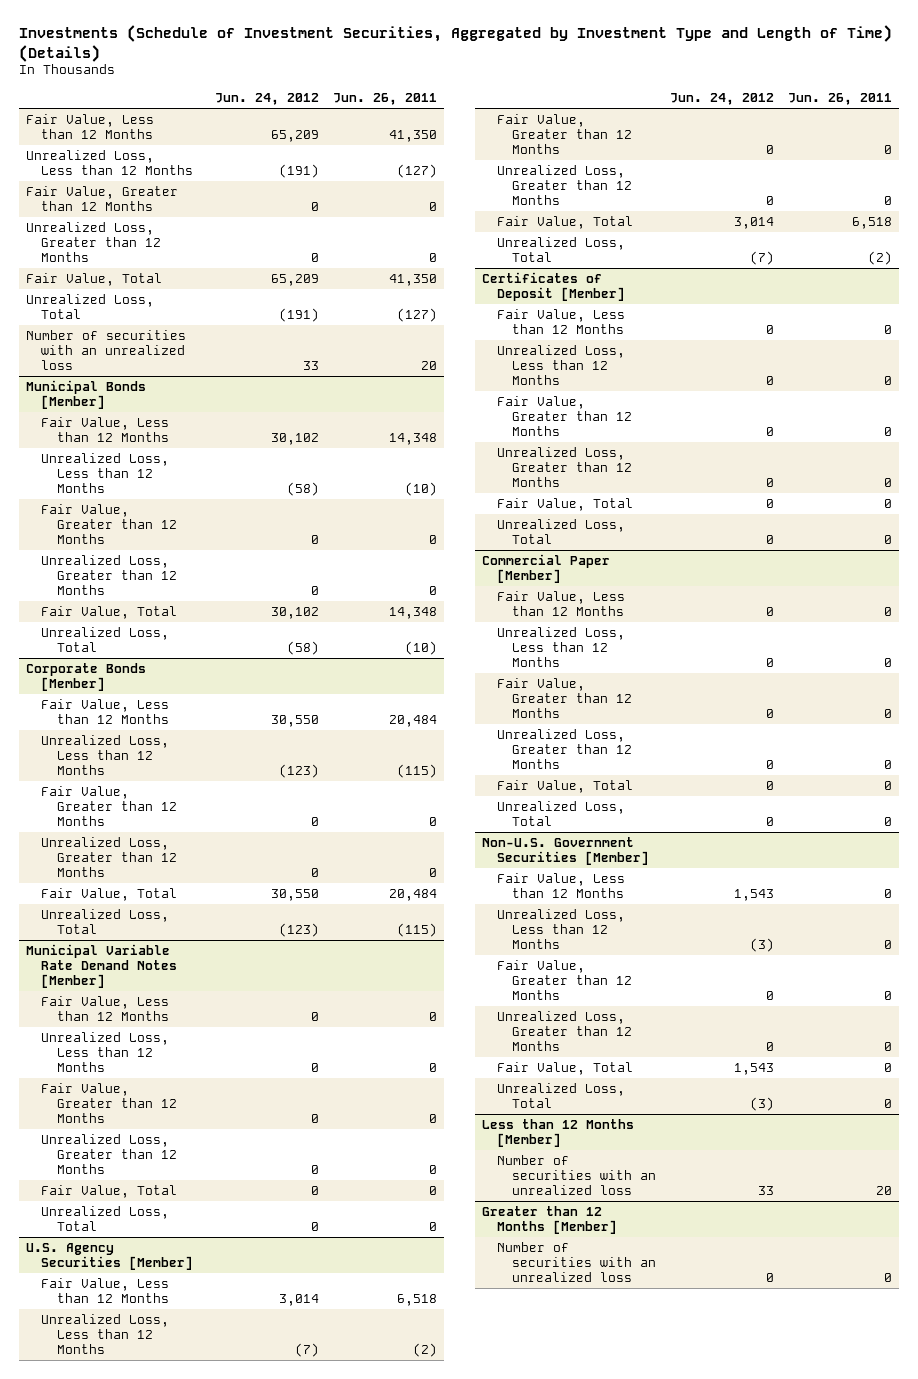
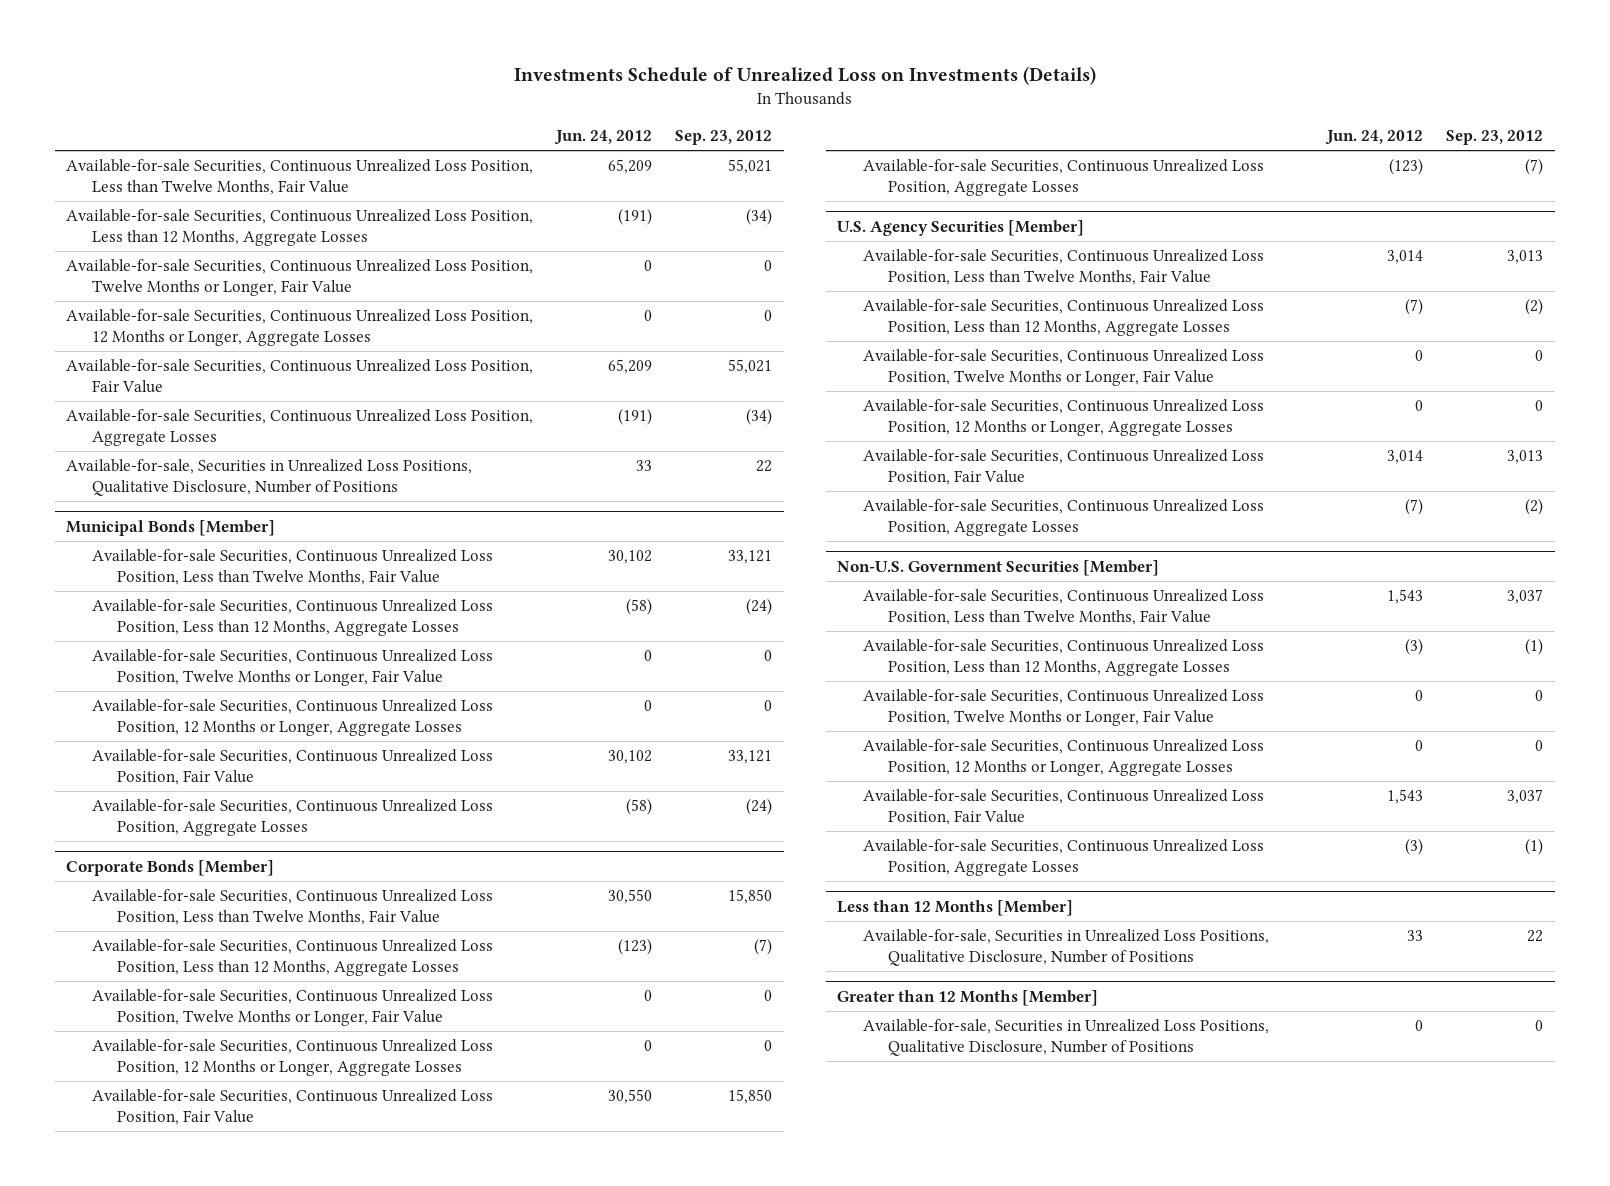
- Investments (Schedule of Investment Securities, Aggregated by Investment Type and Length of Time) (Details)
+ Investments Schedule of Unrealized Loss on Investments (Details)
- | Jun. 24, 2012 | Jun. 26, 2011
+ | Jun. 24, 2012 | Sep. 23, 2012
- Fair Value, Less than 12 Months | 65,209 | 41,350
- Unrealized Loss, Less than 12 Months | (191) | (127)
- Fair Value, Greater than 12 Months | 0 | 0
- Unrealized Loss, Greater than 12 Months | 0 | 0
- Fair Value, Total | 65,209 | 41,350
- Unrealized Loss, Total | (191) | (127)
- Number of securities with an unrealized loss | 33 | 20
+ Available-for-sale Securities, Continuous Unrealized Loss Position, Less than Twelve Months, Fair Value | 65,209 | 55,021
+ Available-for-sale Securities, Continuous Unrealized Loss Position, Less than 12 Months, Aggregate Losses | (191) | (34)
+ Available-for-sale Securities, Continuous Unrealized Loss Position, Twelve Months or Longer, Fair Value | 0 | 0
+ Available-for-sale Securities, Continuous Unrealized Loss Position, 12 Months or Longer, Aggregate Losses | 0 | 0
+ Available-for-sale Securities, Continuous Unrealized Loss Position, Fair Value | 65,209 | 55,021
+ Available-for-sale Securities, Continuous Unrealized Loss Position, Aggregate Losses | (191) | (34)
+ Available-for-sale, Securities in Unrealized Loss Positions, Qualitative Disclosure, Number of Positions | 33 | 22
@ Municipal Bonds [Member]
- Fair Value, Less than 12 Months | 30,102 | 14,348
- Unrealized Loss, Less than 12 Months | (58) | (10)
- Fair Value, Greater than 12 Months | 0 | 0
- Unrealized Loss, Greater than 12 Months | 0 | 0
- Fair Value, Total | 30,102 | 14,348
- Unrealized Loss, Total | (58) | (10)
+ Available-for-sale Securities, Continuous Unrealized Loss Position, Less than Twelve Months, Fair Value | 30,102 | 33,121
+ Available-for-sale Securities, Continuous Unrealized Loss Position, Less than 12 Months, Aggregate Losses | (58) | (24)
+ Available-for-sale Securities, Continuous Unrealized Loss Position, Twelve Months or Longer, Fair Value | 0 | 0
+ Available-for-sale Securities, Continuous Unrealized Loss Position, 12 Months or Longer, Aggregate Losses | 0 | 0
+ Available-for-sale Securities, Continuous Unrealized Loss Position, Fair Value | 30,102 | 33,121
+ Available-for-sale Securities, Continuous Unrealized Loss Position, Aggregate Losses | (58) | (24)
@ Corporate Bonds [Member]
- Fair Value, Less than 12 Months | 30,550 | 20,484
- Unrealized Loss, Less than 12 Months | (123) | (115)
- Fair Value, Greater than 12 Months | 0 | 0
- Unrealized Loss, Greater than 12 Months | 0 | 0
- Fair Value, Total | 30,550 | 20,484
- Unrealized Loss, Total | (123) | (115)
- Municipal Variable Rate Demand Notes [Member]
- Fair Value, Less than 12 Months | 0 | 0
- Unrealized Loss, Less than 12 Months | 0 | 0
- Fair Value, Greater than 12 Months | 0 | 0
- Unrealized Loss, Greater than 12 Months | 0 | 0
- Fair Value, Total | 0 | 0
- Unrealized Loss, Total | 0 | 0
@ Corporate Bonds [Member]
+ Available-for-sale Securities, Continuous Unrealized Loss Position, Less than Twelve Months, Fair Value | 30,550 | 15,850
+ Available-for-sale Securities, Continuous Unrealized Loss Position, Less than 12 Months, Aggregate Losses | (123) | (7)
+ Available-for-sale Securities, Continuous Unrealized Loss Position, Twelve Months or Longer, Fair Value | 0 | 0
+ Available-for-sale Securities, Continuous Unrealized Loss Position, 12 Months or Longer, Aggregate Losses | 0 | 0
+ Available-for-sale Securities, Continuous Unrealized Loss Position, Fair Value | 30,550 | 15,850
+ Available-for-sale Securities, Continuous Unrealized Loss Position, Aggregate Losses | (123) | (7)
@ U.S. Agency Securities [Member]
- Fair Value, Less than 12 Months | 3,014 | 6,518
- Unrealized Loss, Less than 12 Months | (7) | (2)
- Fair Value, Greater than 12 Months | 0 | 0
- Unrealized Loss, Greater than 12 Months | 0 | 0
- Fair Value, Total | 3,014 | 6,518
- Unrealized Loss, Total | (7) | (2)
- Certificates of Deposit [Member]
- Fair Value, Less than 12 Months | 0 | 0
- Unrealized Loss, Less than 12 Months | 0 | 0
- Fair Value, Greater than 12 Months | 0 | 0
- Unrealized Loss, Greater than 12 Months | 0 | 0
- Fair Value, Total | 0 | 0
- Unrealized Loss, Total | 0 | 0
- Commercial Paper [Member]
- Fair Value, Less than 12 Months | 0 | 0
- Unrealized Loss, Less than 12 Months | 0 | 0
- Fair Value, Greater than 12 Months | 0 | 0
- Unrealized Loss, Greater than 12 Months | 0 | 0
- Fair Value, Total | 0 | 0
- Unrealized Loss, Total | 0 | 0
@ U.S. Agency Securities [Member]
+ Available-for-sale Securities, Continuous Unrealized Loss Position, Less than Twelve Months, Fair Value | 3,014 | 3,013
+ Available-for-sale Securities, Continuous Unrealized Loss Position, Less than 12 Months, Aggregate Losses | (7) | (2)
+ Available-for-sale Securities, Continuous Unrealized Loss Position, Twelve Months or Longer, Fair Value | 0 | 0
+ Available-for-sale Securities, Continuous Unrealized Loss Position, 12 Months or Longer, Aggregate Losses | 0 | 0
+ Available-for-sale Securities, Continuous Unrealized Loss Position, Fair Value | 3,014 | 3,013
+ Available-for-sale Securities, Continuous Unrealized Loss Position, Aggregate Losses | (7) | (2)
@ Non-U.S. Government Securities [Member]
- Fair Value, Less than 12 Months | 1,543 | 0
- Unrealized Loss, Less than 12 Months | (3) | 0
- Fair Value, Greater than 12 Months | 0 | 0
- Unrealized Loss, Greater than 12 Months | 0 | 0
- Fair Value, Total | 1,543 | 0
- Unrealized Loss, Total | (3) | 0
+ Available-for-sale Securities, Continuous Unrealized Loss Position, Less than Twelve Months, Fair Value | 1,543 | 3,037
+ Available-for-sale Securities, Continuous Unrealized Loss Position, Less than 12 Months, Aggregate Losses | (3) | (1)
+ Available-for-sale Securities, Continuous Unrealized Loss Position, Twelve Months or Longer, Fair Value | 0 | 0
+ Available-for-sale Securities, Continuous Unrealized Loss Position, 12 Months or Longer, Aggregate Losses | 0 | 0
+ Available-for-sale Securities, Continuous Unrealized Loss Position, Fair Value | 1,543 | 3,037
+ Available-for-sale Securities, Continuous Unrealized Loss Position, Aggregate Losses | (3) | (1)
@ Less than 12 Months [Member]
- Number of securities with an unrealized loss | 33 | 20
+ Available-for-sale, Securities in Unrealized Loss Positions, Qualitative Disclosure, Number of Positions | 33 | 22
@ Greater than 12 Months [Member]
- Number of securities with an unrealized loss | 0 | 0
+ Available-for-sale, Securities in Unrealized Loss Positions, Qualitative Disclosure, Number of Positions | 0 | 0

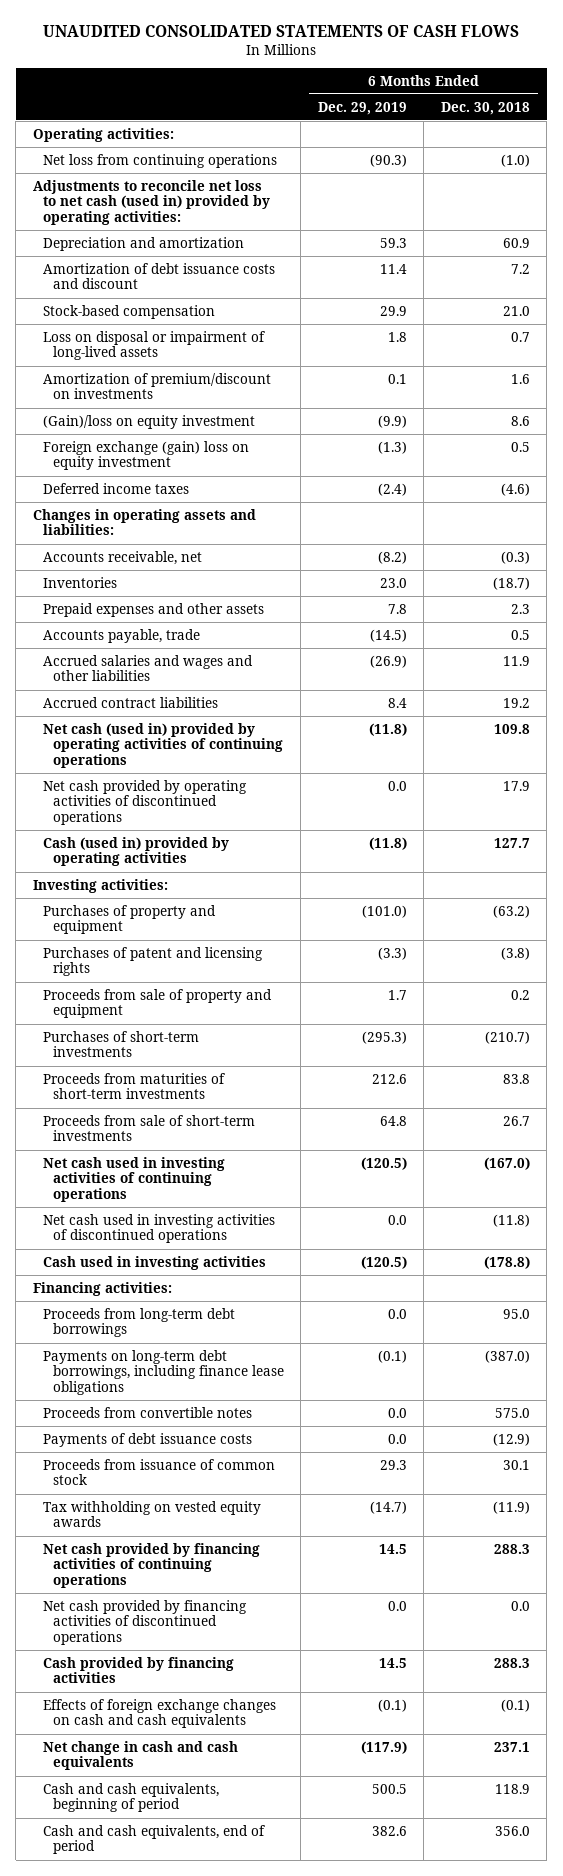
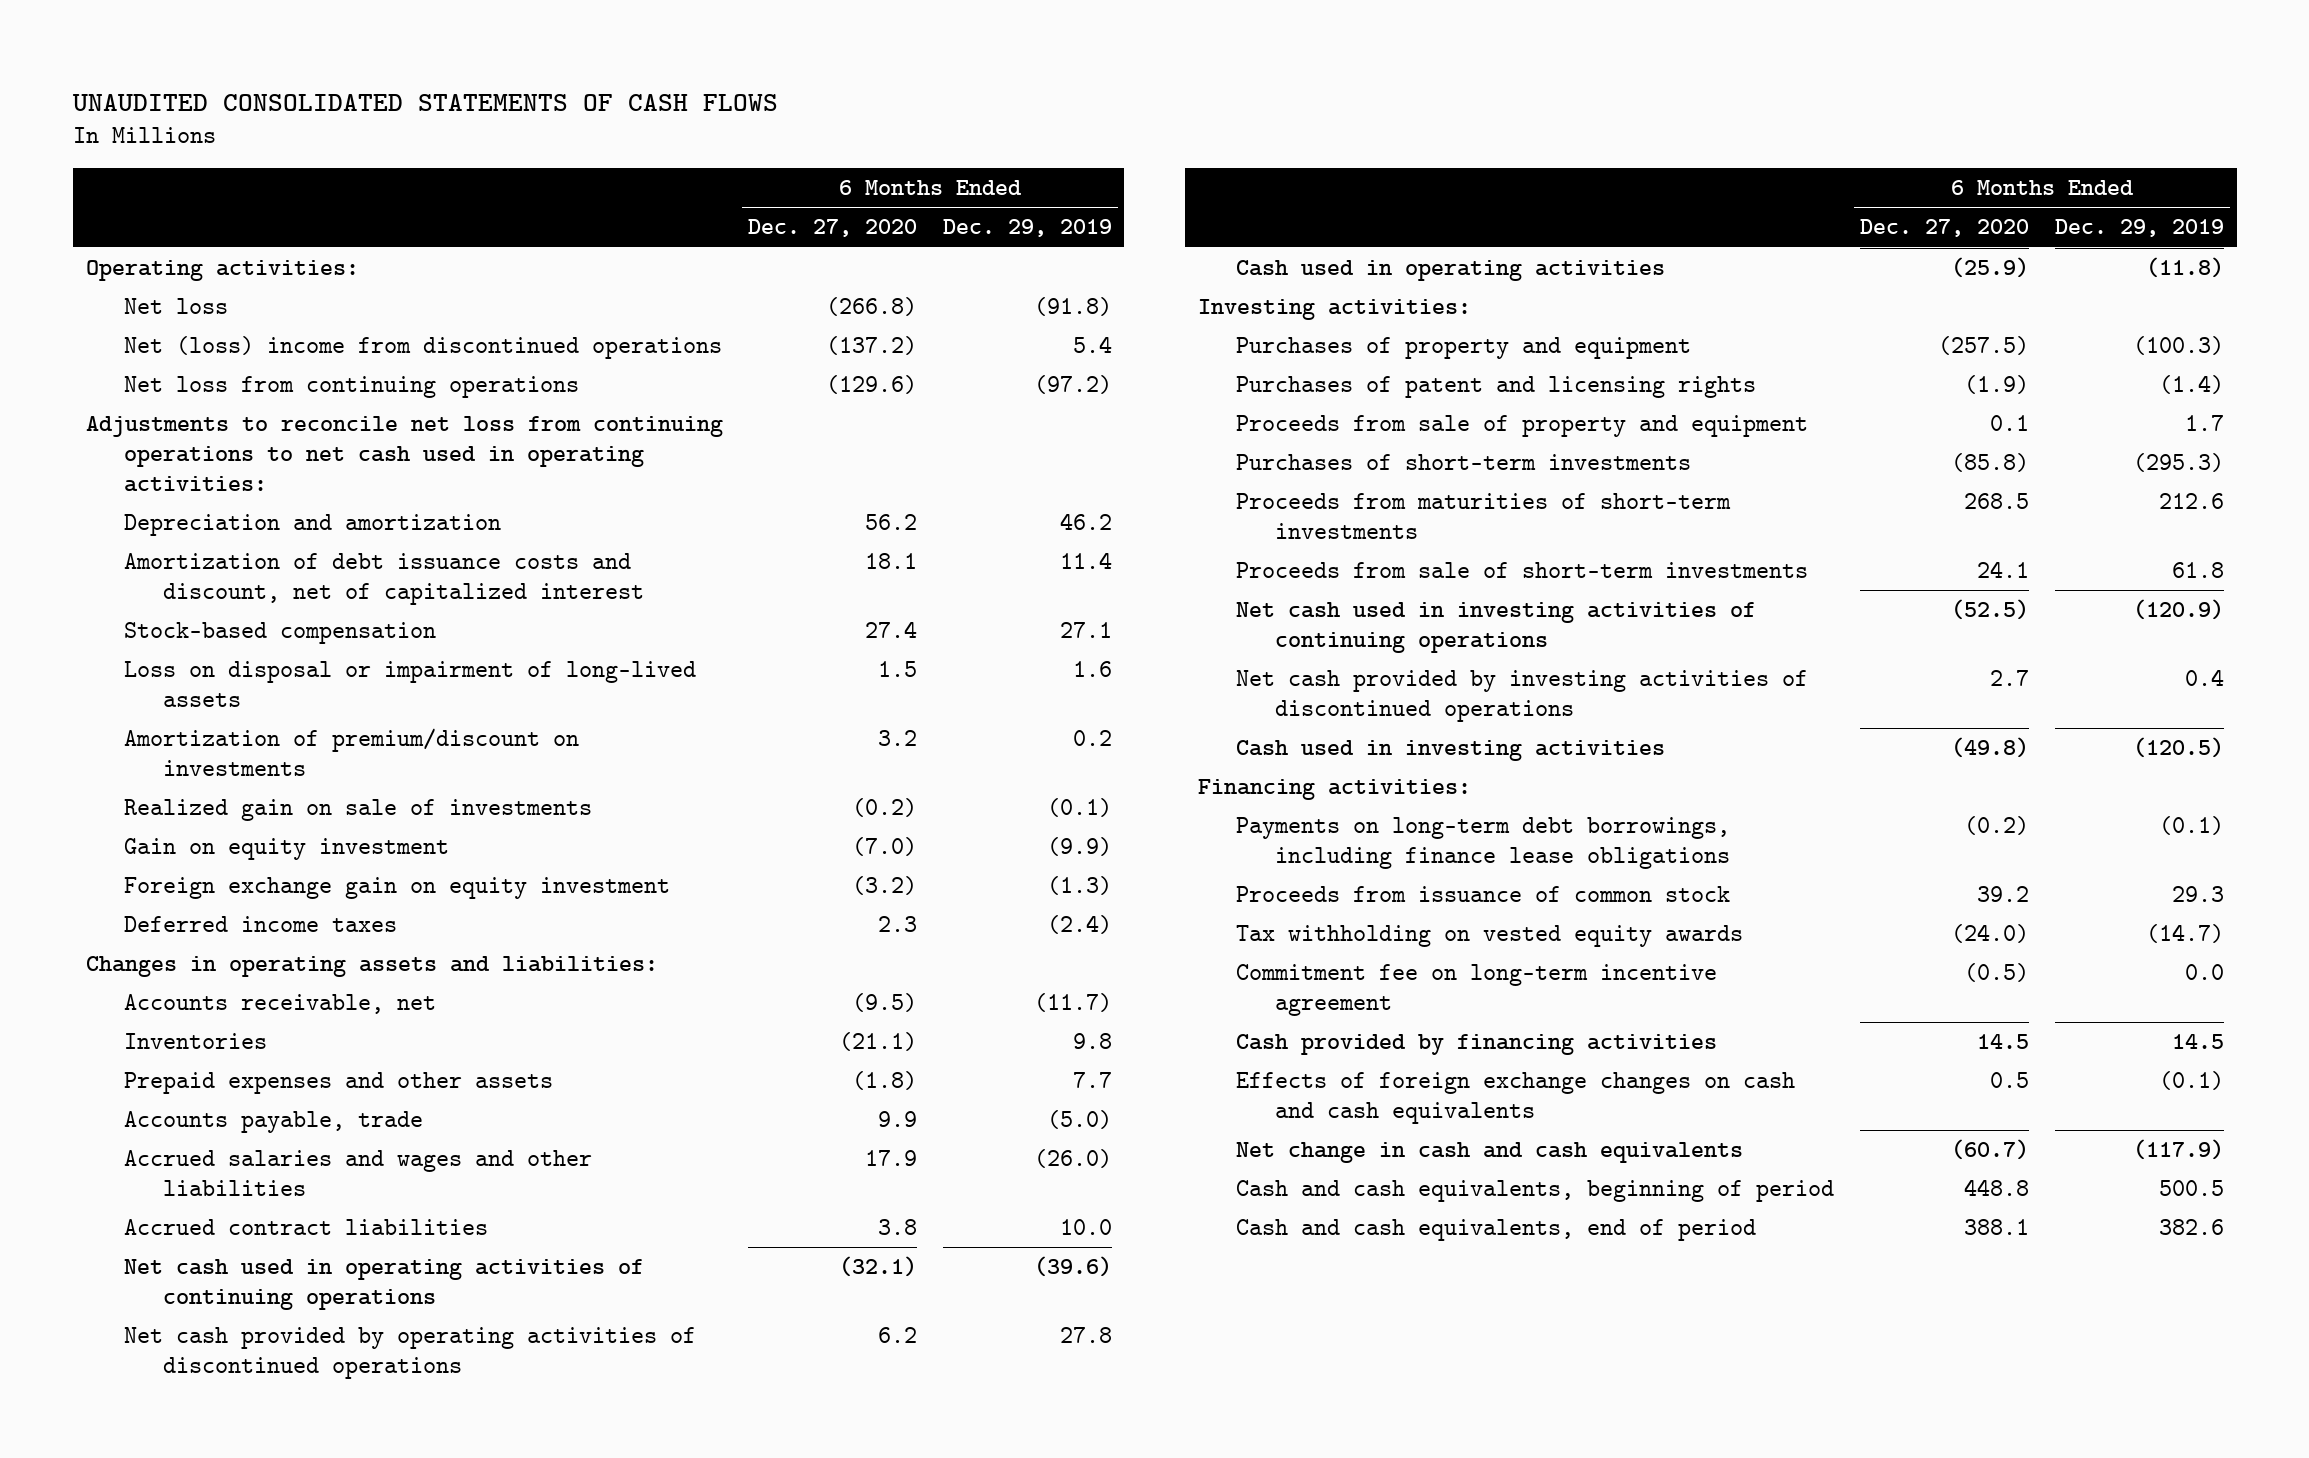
- | 6 Months Ended Dec. 29, 2019 | 6 Months Ended Dec. 30, 2018
+ | 6 Months Ended Dec. 27, 2020 | 6 Months Ended Dec. 29, 2019
- Net loss from continuing operations | (90.3) | (1.0)
- Adjustments to reconcile net loss to net cash (used in) provided by operating activities:
- Depreciation and amortization | 59.3 | 60.9
- Amortization of debt issuance costs and discount | 11.4 | 7.2
- Stock-based compensation | 29.9 | 21.0
- Loss on disposal or impairment of long-lived assets | 1.8 | 0.7
- Amortization of premium/discount on investments | 0.1 | 1.6
- (Gain)/loss on equity investment | (9.9) | 8.6
- Foreign exchange (gain) loss on equity investment | (1.3) | 0.5
+ Net loss | (266.8) | (91.8)
+ Net (loss) income from discontinued operations | (137.2) | 5.4
+ Net loss from continuing operations | (129.6) | (97.2)
+ Adjustments to reconcile net loss from continuing operations to net cash used in operating activities:
+ Depreciation and amortization | 56.2 | 46.2
+ Amortization of debt issuance costs and discount, net of capitalized interest | 18.1 | 11.4
+ Stock-based compensation | 27.4 | 27.1
+ Loss on disposal or impairment of long-lived assets | 1.5 | 1.6
+ Amortization of premium/discount on investments | 3.2 | 0.2
+ Realized gain on sale of investments | (0.2) | (0.1)
+ Gain on equity investment | (7.0) | (9.9)
+ Foreign exchange gain on equity investment | (3.2) | (1.3)
- Accounts receivable, net | (8.2) | (0.3)
- Inventories | 23.0 | (18.7)
- Prepaid expenses and other assets | 7.8 | 2.3
- Accounts payable, trade | (14.5) | 0.5
- Accrued salaries and wages and other liabilities | (26.9) | 11.9
- Accrued contract liabilities | 8.4 | 19.2
- Net cash (used in) provided by operating activities of continuing operations | (11.8) | 109.8
- Net cash provided by operating activities of discontinued operations | 0.0 | 17.9
- Cash (used in) provided by operating activities | (11.8) | 127.7
+ Accounts receivable, net | (9.5) | (11.7)
+ Inventories | (21.1) | 9.8
+ Prepaid expenses and other assets | (1.8) | 7.7
+ Accounts payable, trade | 9.9 | (5.0)
+ Accrued salaries and wages and other liabilities | 17.9 | (26.0)
+ Accrued contract liabilities | 3.8 | 10.0
+ Net cash used in operating activities of continuing operations | (32.1) | (39.6)
+ Net cash provided by operating activities of discontinued operations | 6.2 | 27.8
+ Cash used in operating activities | (25.9) | (11.8)
- Purchases of property and equipment | (101.0) | (63.2)
- Purchases of patent and licensing rights | (3.3) | (3.8)
+ Purchases of property and equipment | (257.5) | (100.3)
+ Purchases of patent and licensing rights | (1.9) | (1.4)
- Proceeds from sale of short-term investments | 64.8 | 26.7
- Net cash used in investing activities of continuing operations | (120.5) | (167.0)
- Net cash used in investing activities of discontinued operations | 0.0 | (11.8)
+ Proceeds from sale of short-term investments | 24.1 | 61.8
+ Net cash used in investing activities of continuing operations | (52.5) | (120.9)
+ Net cash provided by investing activities of discontinued operations | 2.7 | 0.4
- Proceeds from long-term debt borrowings | 0.0 | 95.0
- Proceeds from convertible notes | 0.0 | 575.0
- Payments of debt issuance costs | 0.0 | (12.9)
- Net cash provided by financing activities of continuing operations | 14.5 | 288.3
- Net cash provided by financing activities of discontinued operations | 0.0 | 0.0
+ Commitment fee on long-term incentive agreement | (0.5) | 0.0

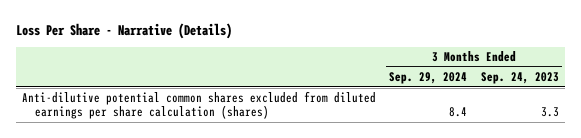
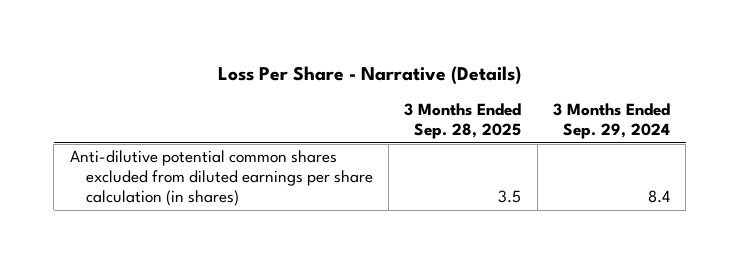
- | 3 Months Ended Sep. 29, 2024 | 3 Months Ended Sep. 24, 2023
+ | 3 Months Ended Sep. 28, 2025 | 3 Months Ended Sep. 29, 2024
- Anti-dilutive potential common shares excluded from diluted earnings per share calculation (shares) | 8.4 | 3.3
+ Anti-dilutive potential common shares excluded from diluted earnings per share calculation (in shares) | 3.5 | 8.4

